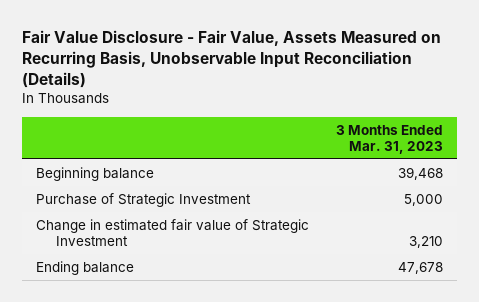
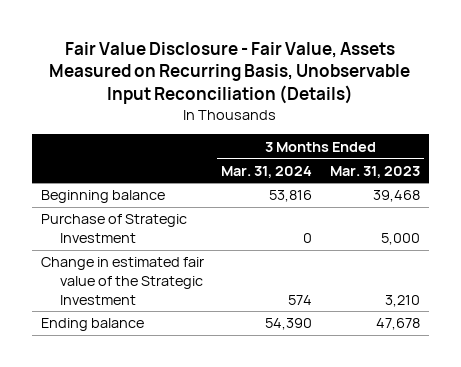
- | 3 Months Ended Mar. 31, 2023
+ | 3 Months Ended Mar. 31, 2024 | 3 Months Ended Mar. 31, 2023
- Change in estimated fair value of Strategic Investment | 3,210
+ Change in estimated fair value of the Strategic Investment | 574 | 3,210

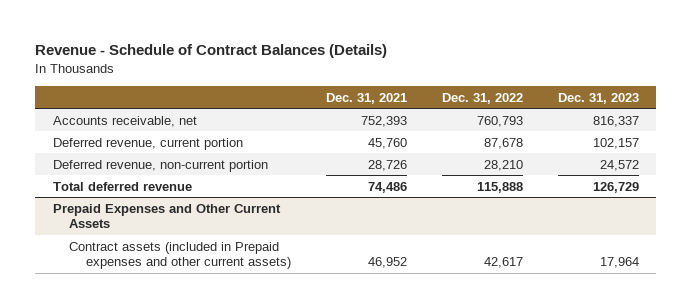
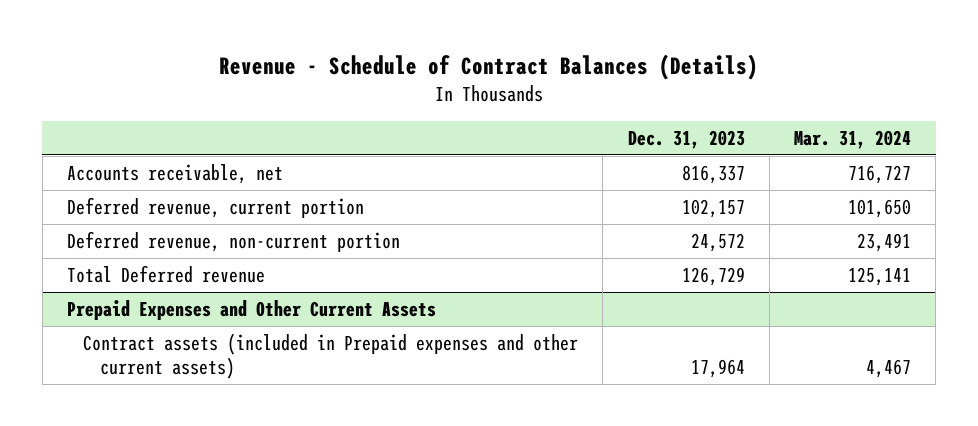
- | Dec. 31, 2021 | Dec. 31, 2022 | Dec. 31, 2023
+ | Dec. 31, 2023 | Mar. 31, 2024
- Total deferred revenue | 74,486 | 115,888 | 126,729
+ Total Deferred revenue | 126,729 | 125,141

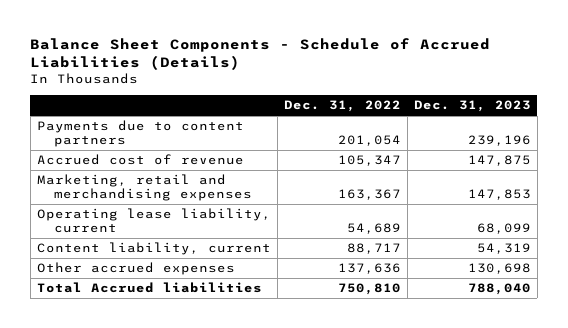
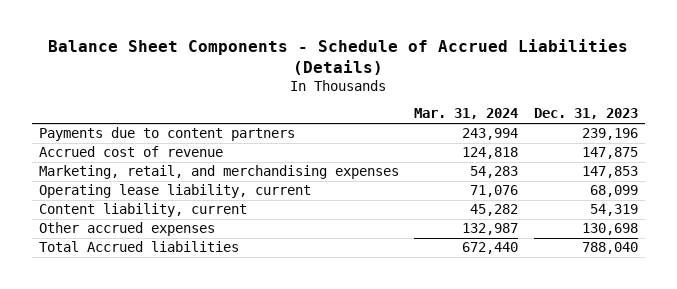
- | Dec. 31, 2022 | Dec. 31, 2023
+ | Mar. 31, 2024 | Dec. 31, 2023
- Marketing, retail and merchandising expenses | 163,367 | 147,853
+ Marketing, retail, and merchandising expenses | 54,283 | 147,853

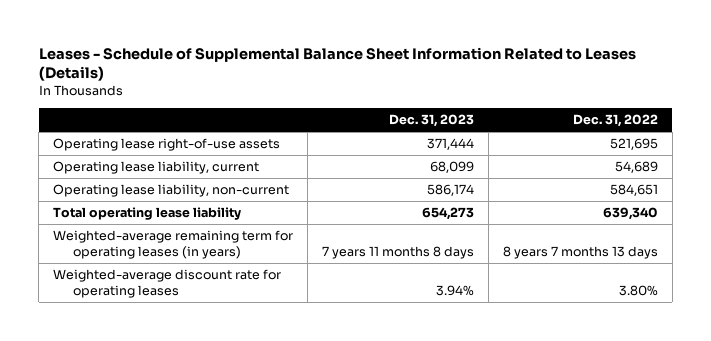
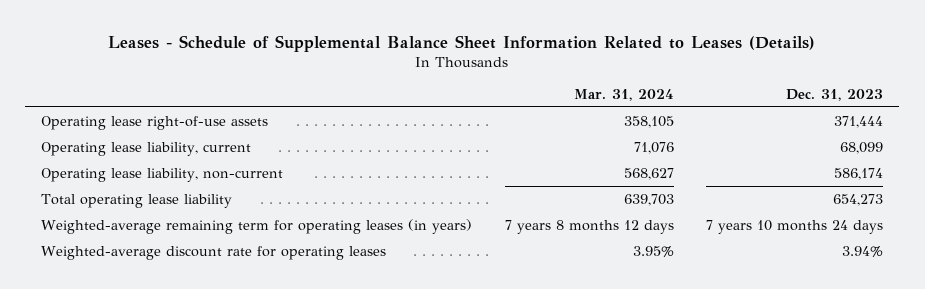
- | Dec. 31, 2023 | Dec. 31, 2022
+ | Mar. 31, 2024 | Dec. 31, 2023
- Weighted-average remaining term for operating leases (in years) | 7 years 11 months 8 days | 8 years 7 months 13 days
+ Weighted-average remaining term for operating leases (in years) | 7 years 8 months 12 days | 7 years 10 months 24 days

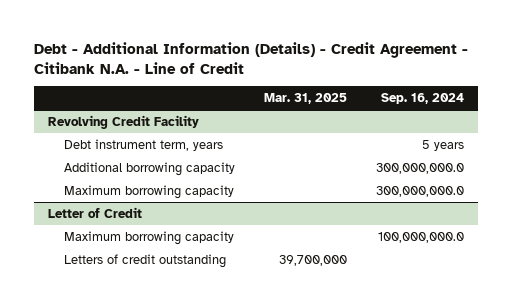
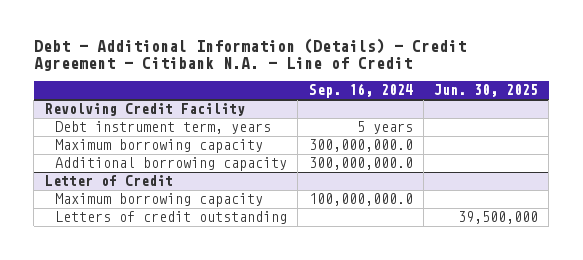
- | Mar. 31, 2025 | Sep. 16, 2024
+ | Sep. 16, 2024 | Jun. 30, 2025
@ Revolving Credit Facility
moved down: Additional borrowing capacity | 300,000,000.0 |

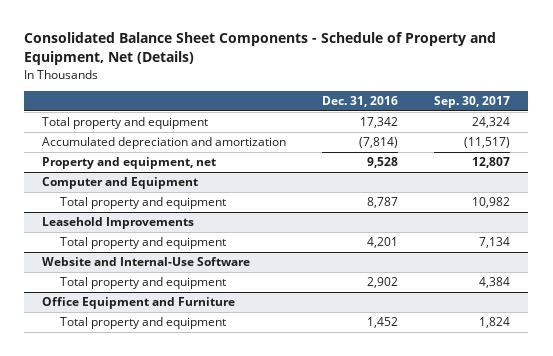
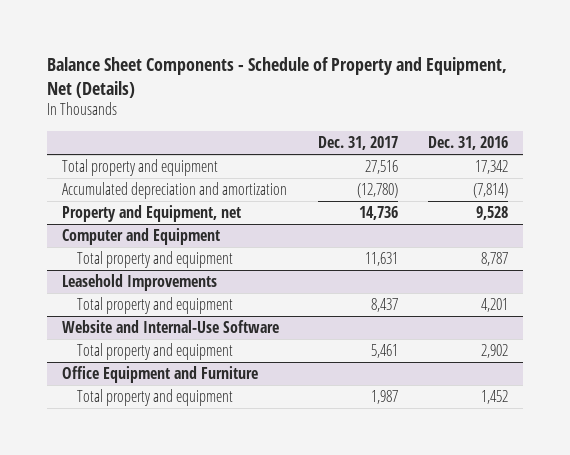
- Consolidated Balance Sheet Components - Schedule of Property and Equipment, Net (Details)
+ Balance Sheet Components - Schedule of Property and Equipment, Net (Details)
- | Dec. 31, 2016 | Sep. 30, 2017
+ | Dec. 31, 2017 | Dec. 31, 2016
- Property and equipment, net | 9,528 | 12,807
+ Property and Equipment, net | 14,736 | 9,528

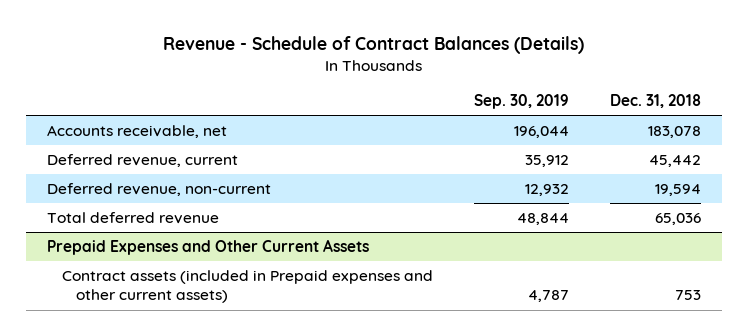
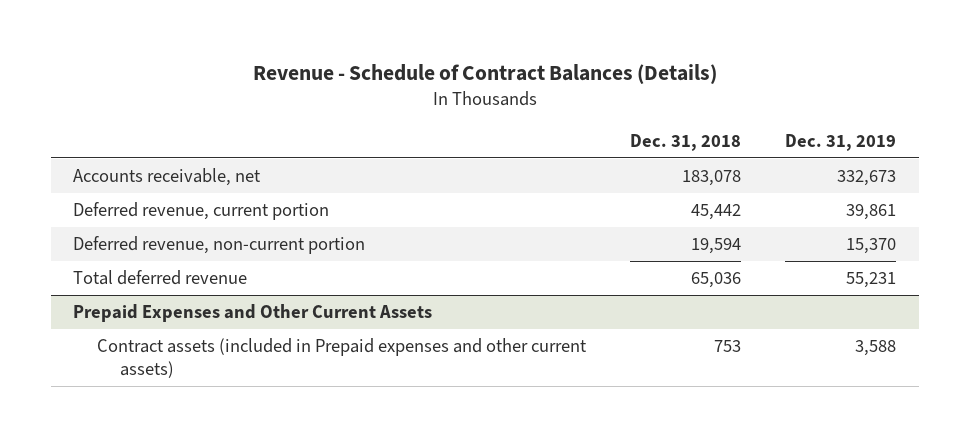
- | Sep. 30, 2019 | Dec. 31, 2018
+ | Dec. 31, 2018 | Dec. 31, 2019
- Deferred revenue, current | 35,912 | 45,442
- Deferred revenue, non-current | 12,932 | 19,594
+ Deferred revenue, current portion | 45,442 | 39,861
+ Deferred revenue, non-current portion | 19,594 | 15,370

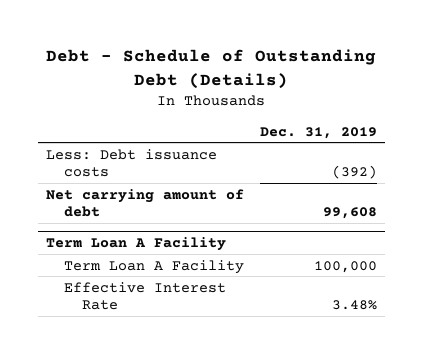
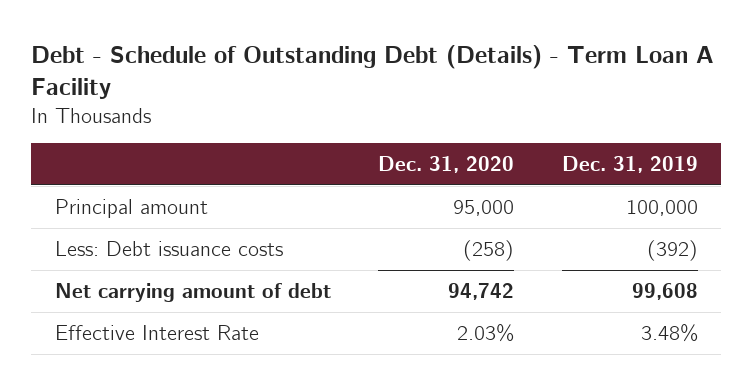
- Debt - Schedule of Outstanding Debt (Details)
+ Debt - Schedule of Outstanding Debt (Details) - Term Loan A Facility
- | Dec. 31, 2019
+ | Dec. 31, 2020 | Dec. 31, 2019
+ Principal amount | 95,000 | 100,000
- Term Loan A Facility
- Term Loan A Facility | 100,000

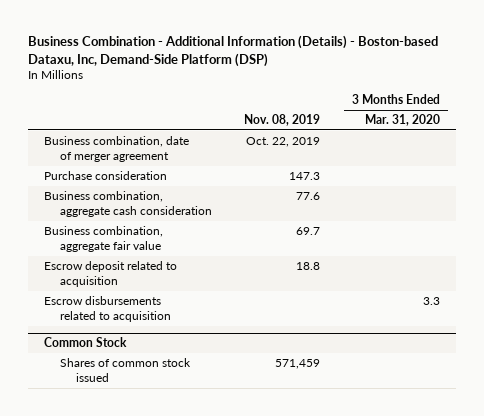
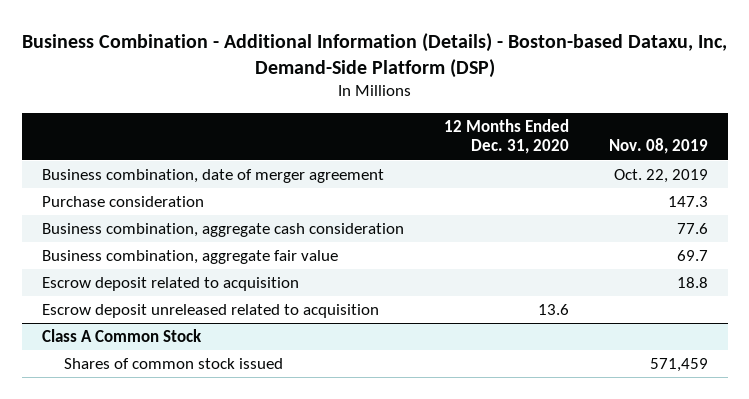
- | Nov. 08, 2019 | 3 Months Ended Mar. 31, 2020
+ | 12 Months Ended Dec. 31, 2020 | Nov. 08, 2019
- Escrow disbursements related to acquisition | | 3.3
- Common Stock
+ Escrow deposit unreleased related to acquisition | 13.6 |
+ Class A Common Stock

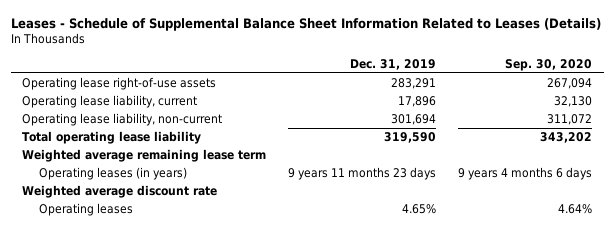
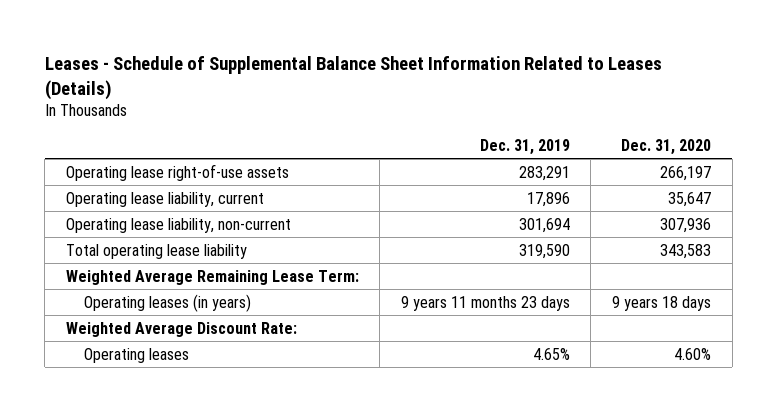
- | Dec. 31, 2019 | Sep. 30, 2020
+ | Dec. 31, 2019 | Dec. 31, 2020
- Weighted average remaining lease term
+ Weighted Average Remaining Lease Term:
- Weighted average discount rate
+ Weighted Average Discount Rate:

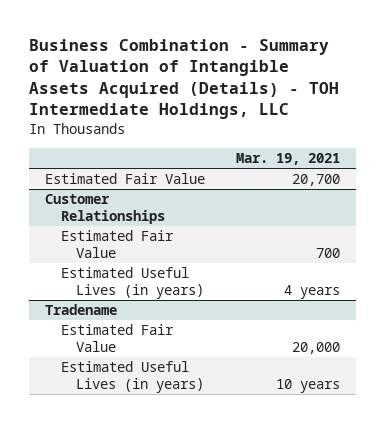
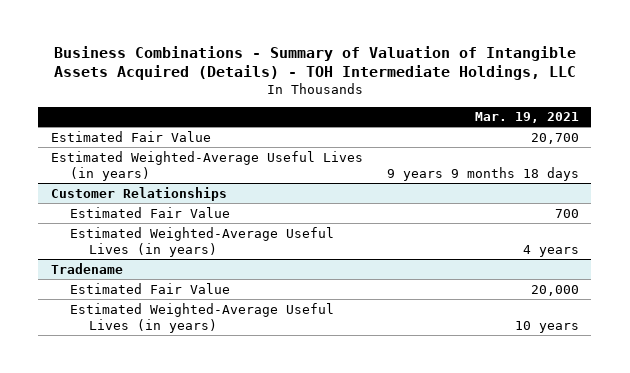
- Business Combination - Summary of Valuation of Intangible Assets Acquired (Details) - TOH Intermediate Holdings, LLC
+ Business Combinations - Summary of Valuation of Intangible Assets Acquired (Details) - TOH Intermediate Holdings, LLC
+ Estimated Weighted-Average Useful Lives (in years) | 9 years 9 months 18 days
@ Customer Relationships
- Estimated Useful Lives (in years) | 4 years
+ Estimated Weighted-Average Useful Lives (in years) | 4 years
@ Tradename
- Estimated Useful Lives (in years) | 10 years
+ Estimated Weighted-Average Useful Lives (in years) | 10 years

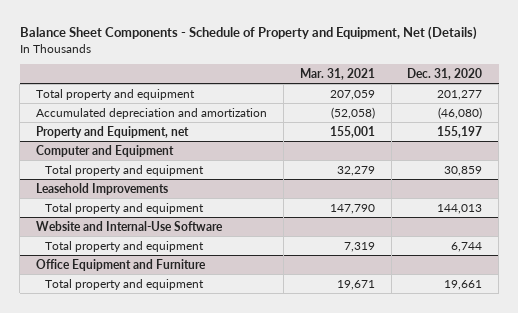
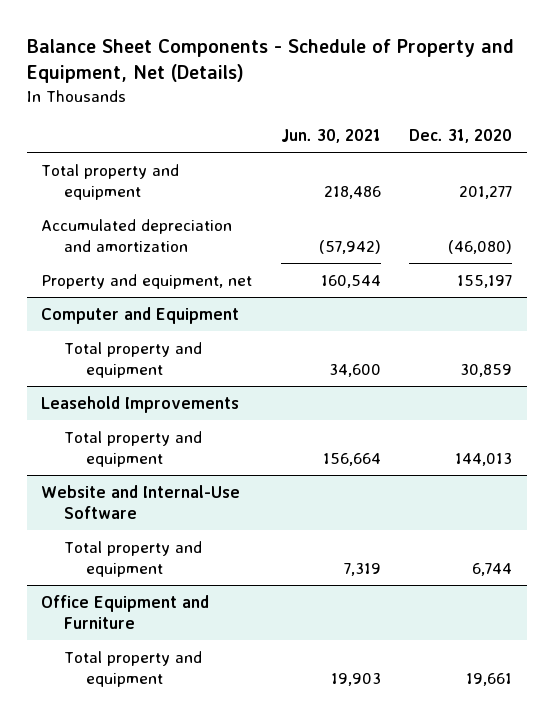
- | Mar. 31, 2021 | Dec. 31, 2020
+ | Jun. 30, 2021 | Dec. 31, 2020
- Property and Equipment, net | 155,001 | 155,197
+ Property and equipment, net | 160,544 | 155,197

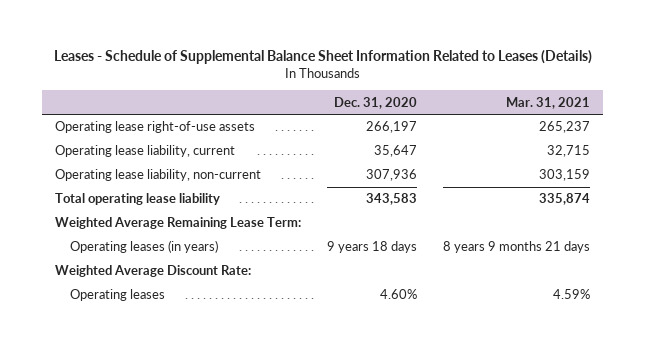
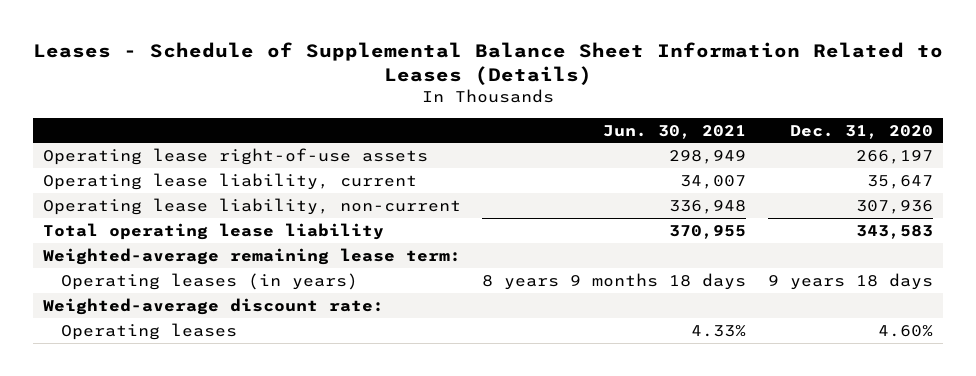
- | Dec. 31, 2020 | Mar. 31, 2021
+ | Jun. 30, 2021 | Dec. 31, 2020
- Weighted Average Remaining Lease Term:
+ Weighted-average remaining lease term:
- Weighted Average Discount Rate:
+ Weighted-average discount rate:

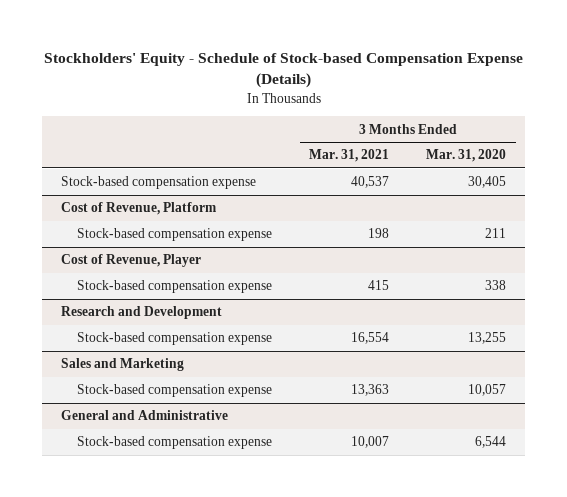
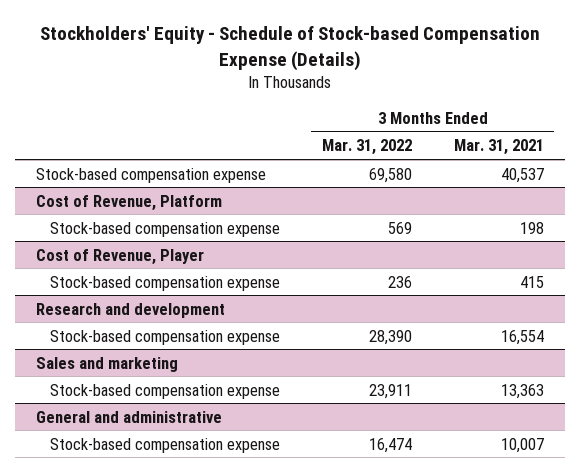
- | 3 Months Ended Mar. 31, 2021 | 3 Months Ended Mar. 31, 2020
+ | 3 Months Ended Mar. 31, 2022 | 3 Months Ended Mar. 31, 2021
- Research and Development
+ Research and development
- Sales and Marketing
+ Sales and marketing
- General and Administrative
+ General and administrative

